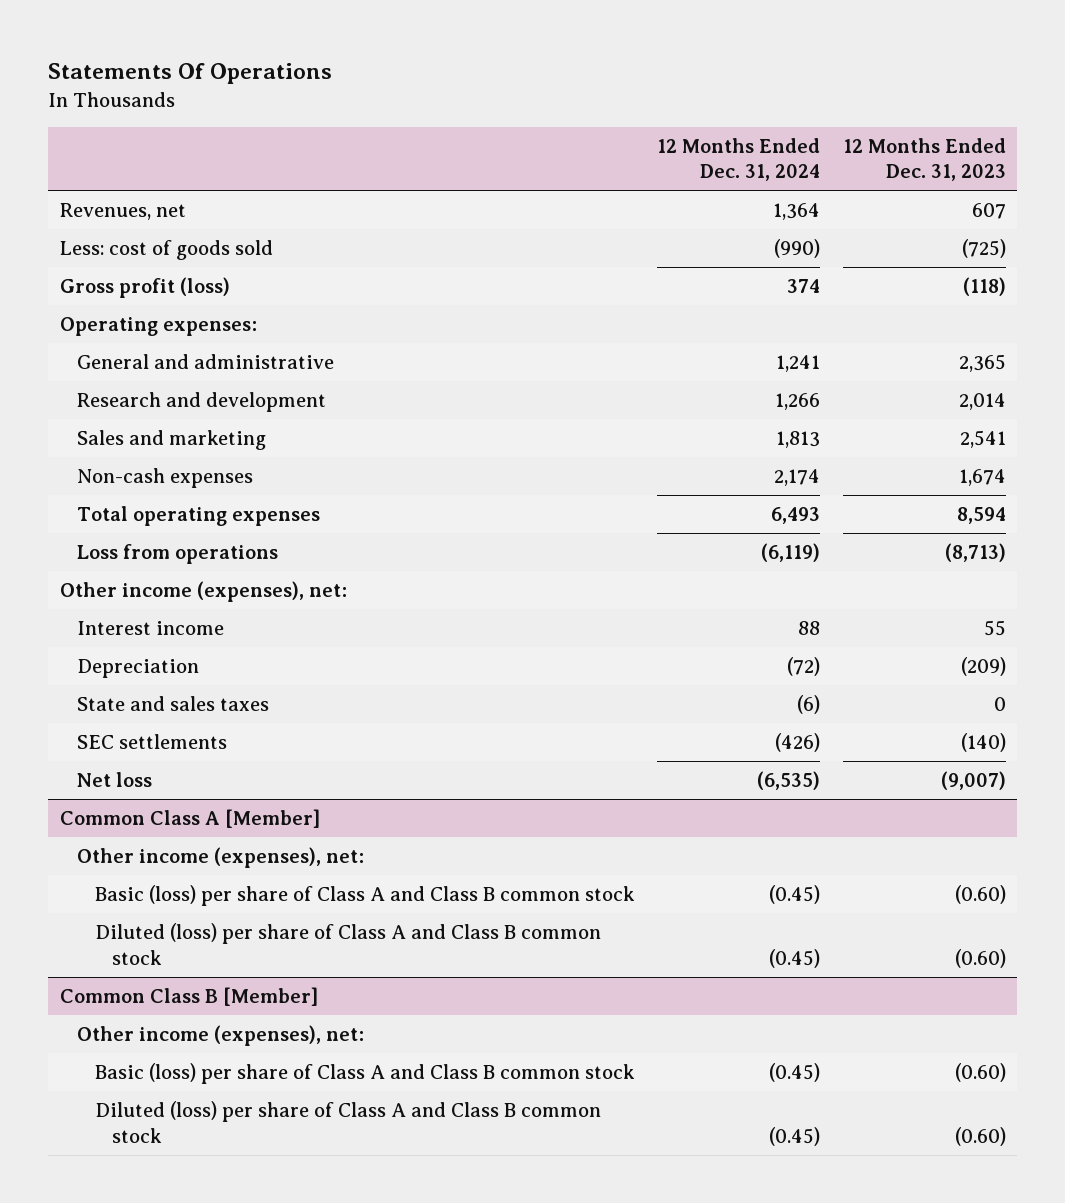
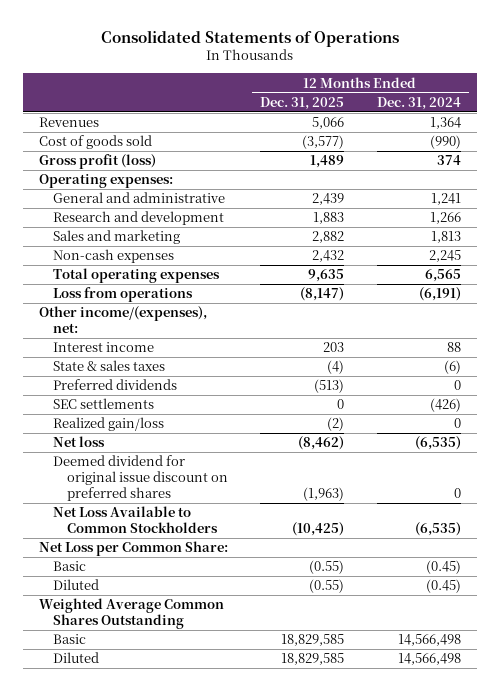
- Statements Of Operations
+ Consolidated Statements of Operations
- | 12 Months Ended Dec. 31, 2024 | 12 Months Ended Dec. 31, 2023
+ | 12 Months Ended Dec. 31, 2025 | 12 Months Ended Dec. 31, 2024
- Revenues, net | 1,364 | 607
- Less: cost of goods sold | (990) | (725)
+ Revenues | 5,066 | 1,364
+ Cost of goods sold | (3,577) | (990)
- Non-cash expenses | 2,174 | 1,674
- Total operating expenses | 6,493 | 8,594
- Loss from operations | (6,119) | (8,713)
- Other income (expenses), net:
+ Non-cash expenses | 2,432 | 2,245
+ Total operating expenses | 9,635 | 6,565
+ Loss from operations | (8,147) | (6,191)
+ Other income/(expenses), net:
- Depreciation | (72) | (209)
- State and sales taxes | (6) | 0
+ State & sales taxes | (4) | (6)
+ Preferred dividends | (513) | 0
+ Realized gain/loss | (2) | 0
- Common Class A [Member]
- Other income (expenses), net:
- Basic (loss) per share of Class A and Class B common stock | (0.45) | (0.60)
- Diluted (loss) per share of Class A and Class B common stock | (0.45) | (0.60)
- Common Class B [Member]
- Other income (expenses), net:
- Basic (loss) per share of Class A and Class B common stock | (0.45) | (0.60)
- Diluted (loss) per share of Class A and Class B common stock | (0.45) | (0.60)
+ Deemed dividend for original issue discount on preferred shares | (1,963) | 0
+ Net Loss Available to Common Stockholders | (10,425) | (6,535)
+ Net Loss per Common Share:
+ Basic | (0.55) | (0.45)
+ Diluted | (0.55) | (0.45)
+ Weighted Average Common Shares Outstanding
+ Basic | 18,829,585 | 14,566,498
+ Diluted | 18,829,585 | 14,566,498

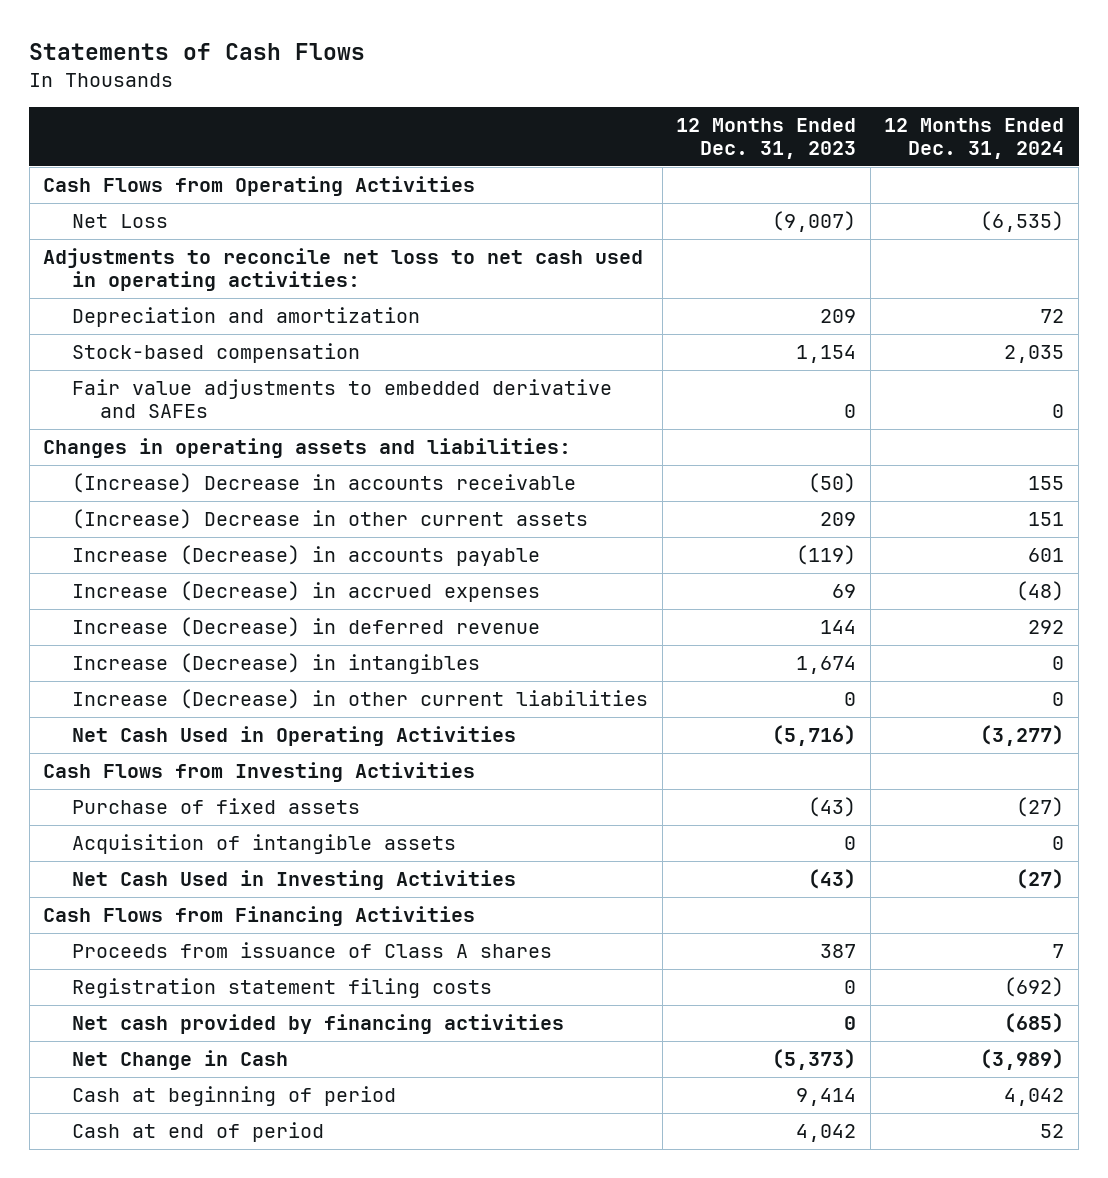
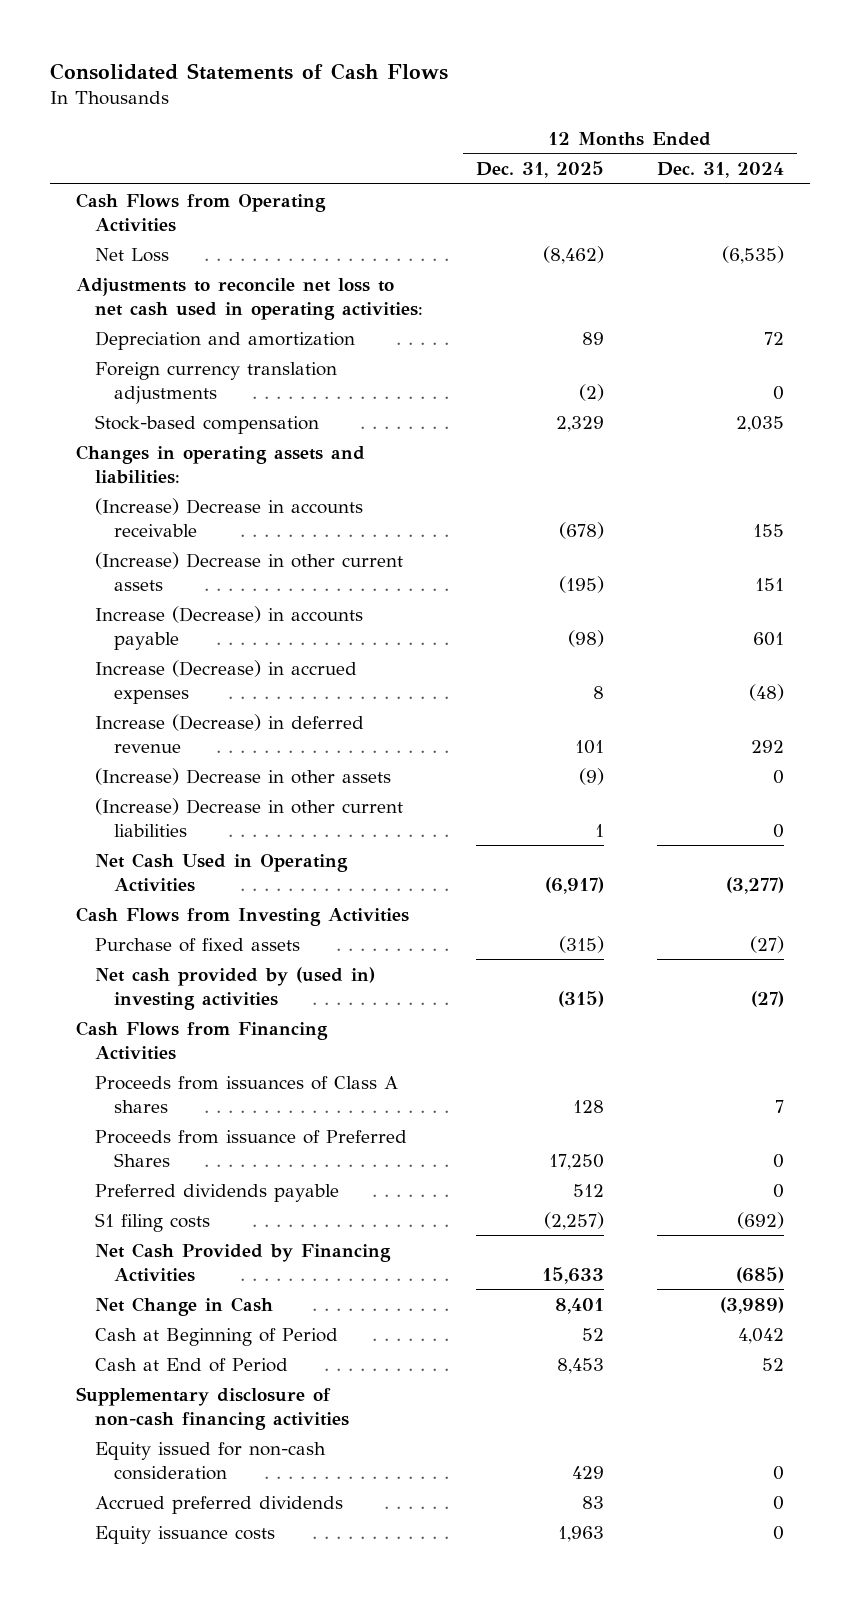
- Statements of Cash Flows
+ Consolidated Statements of Cash Flows
- | 12 Months Ended Dec. 31, 2023 | 12 Months Ended Dec. 31, 2024
+ | 12 Months Ended Dec. 31, 2025 | 12 Months Ended Dec. 31, 2024
+ Foreign currency translation adjustments | (2) | 0
- Fair value adjustments to embedded derivative and SAFEs | 0 | 0
- Increase (Decrease) in intangibles | 1,674 | 0
- Increase (Decrease) in other current liabilities | 0 | 0
+ (Increase) Decrease in other assets | (9) | 0
+ (Increase) Decrease in other current liabilities | 1 | 0
- Acquisition of intangible assets | 0 | 0
- Net Cash Used in Investing Activities | (43) | (27)
+ Net cash provided by (used in) investing activities | (315) | (27)
- Proceeds from issuance of Class A shares | 387 | 7
- Registration statement filing costs | 0 | (692)
- Net cash provided by financing activities | 0 | (685)
+ Proceeds from issuances of Class A shares | 128 | 7
+ Proceeds from issuance of Preferred Shares | 17,250 | 0
+ Preferred dividends payable | 512 | 0
+ S1 filing costs | (2,257) | (692)
+ Net Cash Provided by Financing Activities | 15,633 | (685)
- Cash at beginning of period | 9,414 | 4,042
- Cash at end of period | 4,042 | 52
+ Cash at Beginning of Period | 52 | 4,042
+ Cash at End of Period | 8,453 | 52
+ Supplementary disclosure of non-cash financing activities
+ Equity issued for non-cash consideration | 429 | 0
+ Accrued preferred dividends | 83 | 0
+ Equity issuance costs | 1,963 | 0

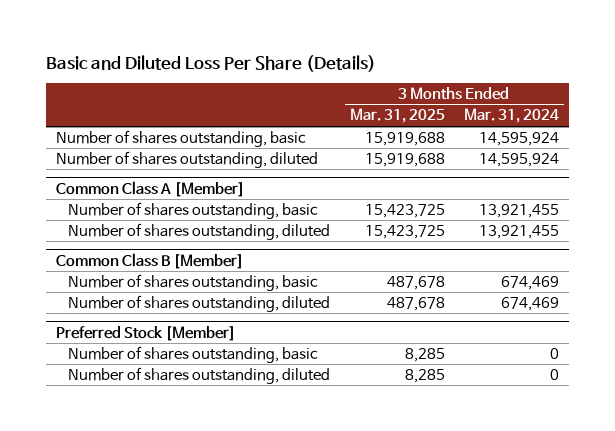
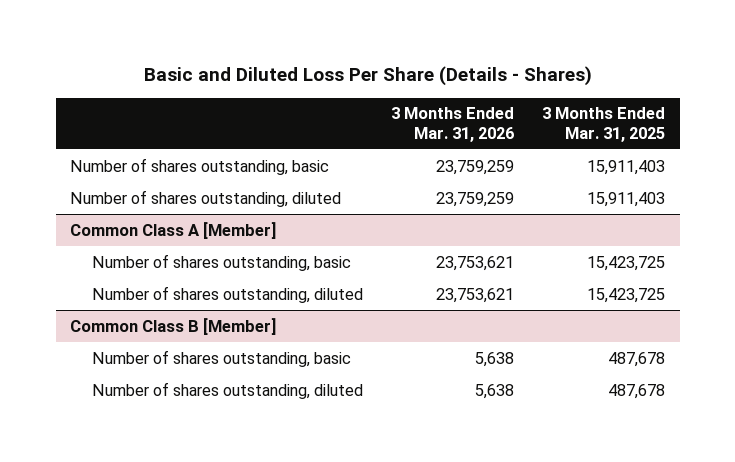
- Basic and Diluted Loss Per Share (Details)
+ Basic and Diluted Loss Per Share (Details - Shares)
- | 3 Months Ended Mar. 31, 2025 | 3 Months Ended Mar. 31, 2024
+ | 3 Months Ended Mar. 31, 2026 | 3 Months Ended Mar. 31, 2025
- Number of shares outstanding, basic | 15,919,688 | 14,595,924
- Number of shares outstanding, diluted | 15,919,688 | 14,595,924
+ Number of shares outstanding, basic | 23,759,259 | 15,911,403
+ Number of shares outstanding, diluted | 23,759,259 | 15,911,403
- Preferred Stock [Member]
- Number of shares outstanding, basic | 8,285 | 0
- Number of shares outstanding, diluted | 8,285 | 0

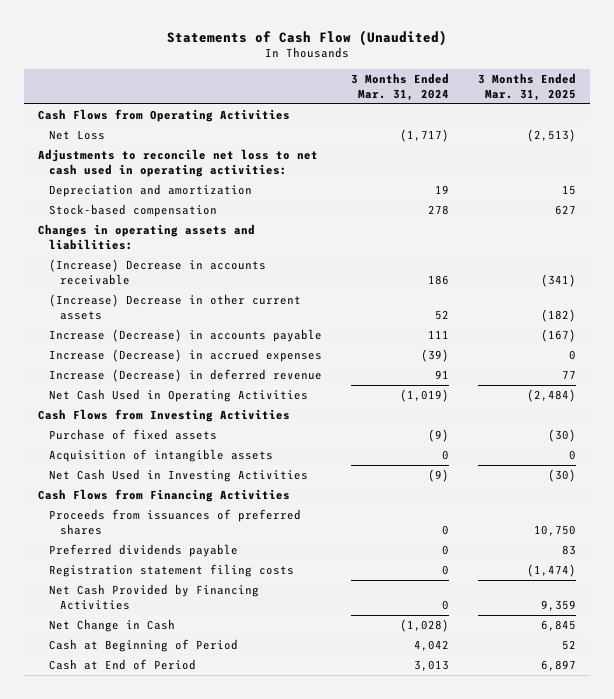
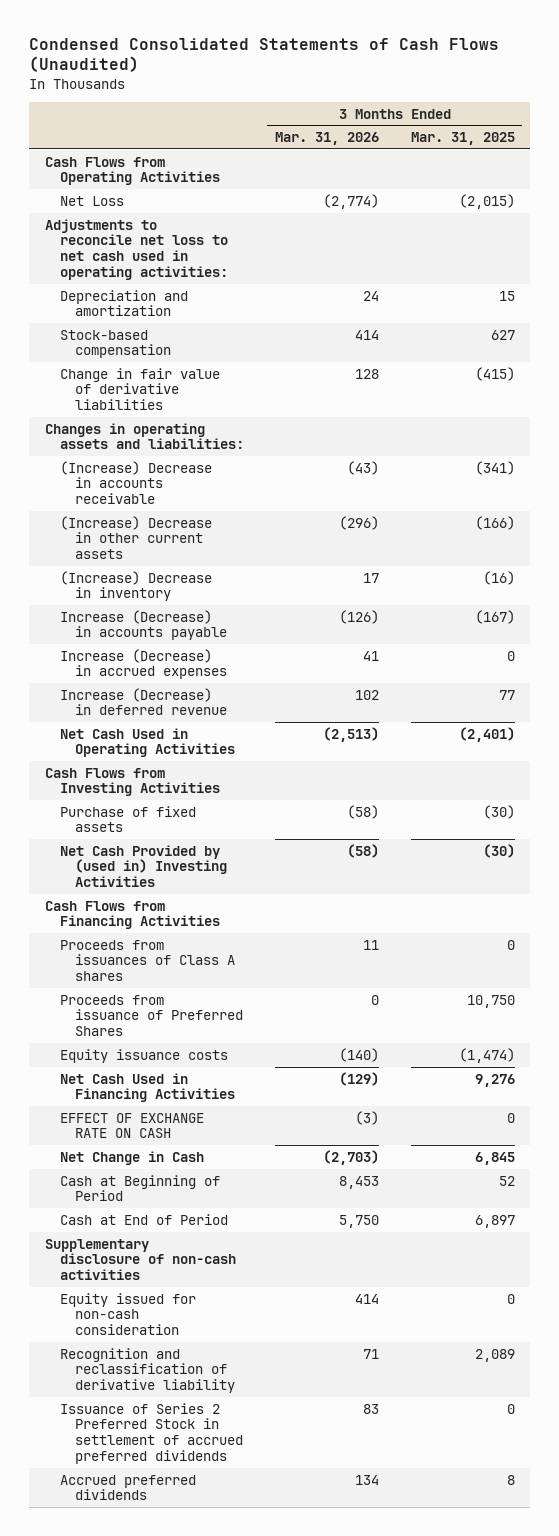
- Statements of Cash Flow (Unaudited)
+ Condensed Consolidated Statements of Cash Flows (Unaudited)
- | 3 Months Ended Mar. 31, 2024 | 3 Months Ended Mar. 31, 2025
+ | 3 Months Ended Mar. 31, 2026 | 3 Months Ended Mar. 31, 2025
- Net Loss | (1,717) | (2,513)
+ Net Loss | (2,774) | (2,015)
+ Change in fair value of derivative liabilities | 128 | (415)
- (Increase) Decrease in other current assets | 52 | (182)
+ (Increase) Decrease in other current assets | (296) | (166)
+ (Increase) Decrease in inventory | 17 | (16)
- Net Cash Used in Operating Activities | (1,019) | (2,484)
+ Net Cash Used in Operating Activities | (2,513) | (2,401)
- Acquisition of intangible assets | 0 | 0
- Net Cash Used in Investing Activities | (9) | (30)
+ Net Cash Provided by (used in) Investing Activities | (58) | (30)
- Proceeds from issuances of preferred shares | 0 | 10,750
- Preferred dividends payable | 0 | 83
- Registration statement filing costs | 0 | (1,474)
- Net Cash Provided by Financing Activities | 0 | 9,359
+ Proceeds from issuances of Class A shares | 11 | 0
+ Proceeds from issuance of Preferred Shares | 0 | 10,750
+ Equity issuance costs | (140) | (1,474)
+ Net Cash Used in Financing Activities | (129) | 9,276
+ EFFECT OF EXCHANGE RATE ON CASH | (3) | 0
+ Supplementary disclosure of non-cash activities
+ Equity issued for non-cash consideration | 414 | 0
+ Recognition and reclassification of derivative liability | 71 | 2,089
+ Issuance of Series 2 Preferred Stock in settlement of accrued preferred dividends | 83 | 0
+ Accrued preferred dividends | 134 | 8

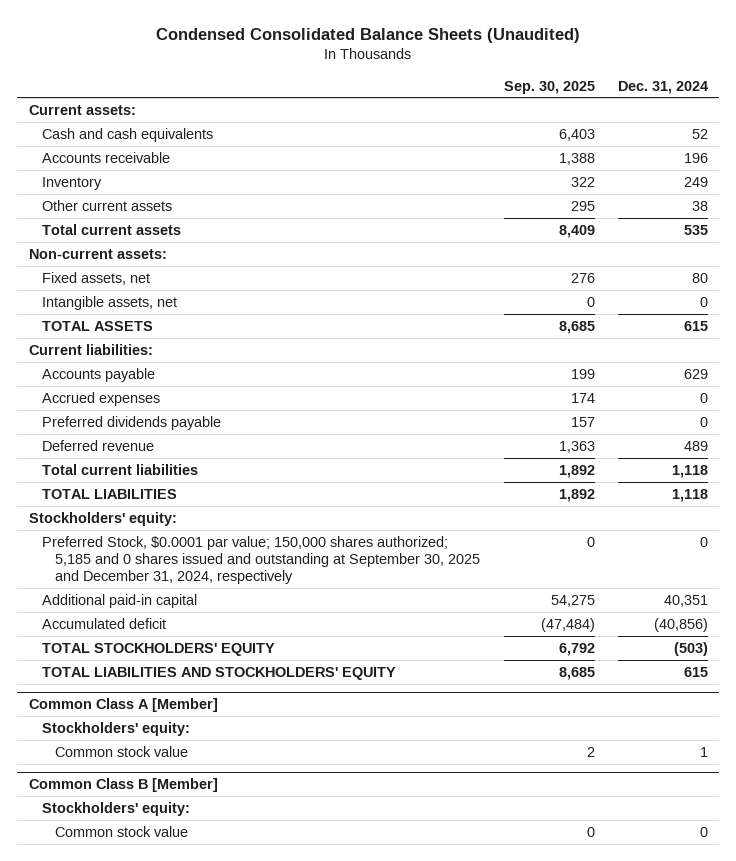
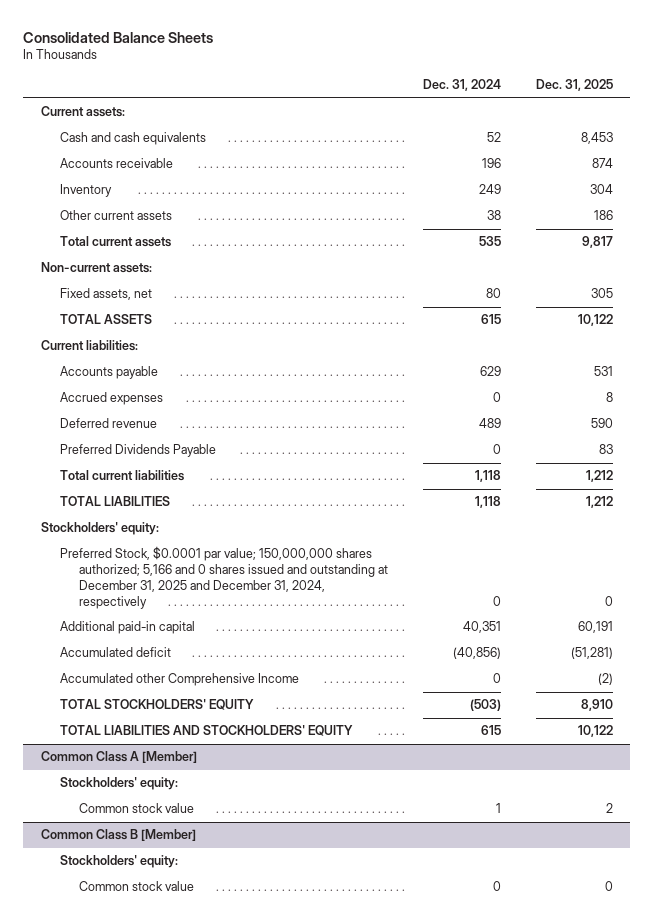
- Condensed Consolidated Balance Sheets (Unaudited)
+ Consolidated Balance Sheets
- | Sep. 30, 2025 | Dec. 31, 2024
+ | Dec. 31, 2024 | Dec. 31, 2025
- Intangible assets, net | 0 | 0
- Preferred dividends payable | 157 | 0
+ Preferred Dividends Payable | 0 | 83
- Preferred Stock, $0.0001 par value; 150,000 shares authorized; 5,185 and 0 shares issued and outstanding at September 30, 2025 and December 31, 2024, respectively | 0 | 0
+ Preferred Stock, $0.0001 par value; 150,000,000 shares authorized; 5,166 and 0 shares issued and outstanding at December 31, 2025 and December 31, 2024, respectively | 0 | 0
+ Accumulated other Comprehensive Income | 0 | (2)

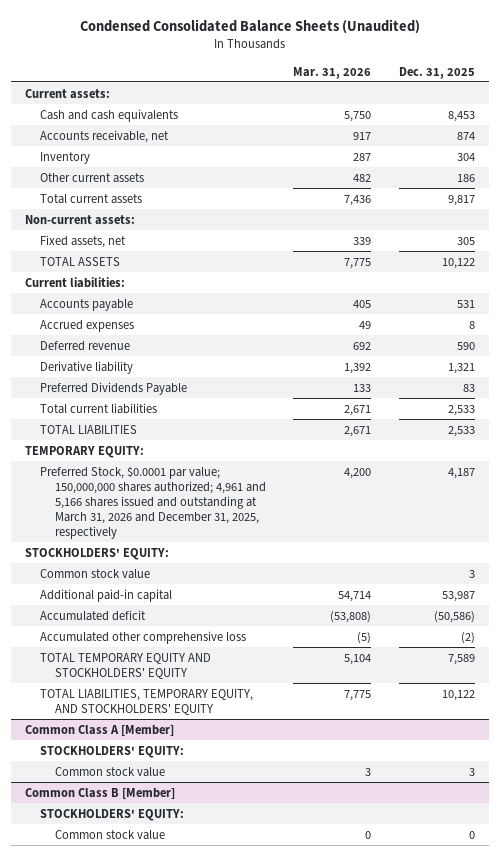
- Consolidated Balance Sheets
+ Condensed Consolidated Balance Sheets (Unaudited)
- | Dec. 31, 2024 | Dec. 31, 2025
+ | Mar. 31, 2026 | Dec. 31, 2025
- Accounts receivable | 196 | 874
+ Accounts receivable, net | 917 | 874
+ Derivative liability | 1,392 | 1,321
- Total current liabilities | 1,118 | 1,212
- TOTAL LIABILITIES | 1,118 | 1,212
- Stockholders' equity:
- Preferred Stock, $0.0001 par value; 150,000,000 shares authorized; 5,166 and 0 shares issued and outstanding at December 31, 2025 and December 31, 2024, respectively | 0 | 0
- Additional paid-in capital | 40,351 | 60,191
- Accumulated deficit | (40,856) | (51,281)
- Accumulated other Comprehensive Income | 0 | (2)
- TOTAL STOCKHOLDERS' EQUITY | (503) | 8,910
- TOTAL LIABILITIES AND STOCKHOLDERS' EQUITY | 615 | 10,122
+ Total current liabilities | 2,671 | 2,533
+ TOTAL LIABILITIES | 2,671 | 2,533
+ TEMPORARY EQUITY:
+ Preferred Stock, $0.0001 par value; 150,000,000 shares authorized; 4,961 and 5,166 shares issued and outstanding at March 31, 2026 and December 31, 2025, respectively | 4,200 | 4,187
+ STOCKHOLDERS' EQUITY:
+ Common stock value | | 3
+ Additional paid-in capital | 54,714 | 53,987
+ Accumulated deficit | (53,808) | (50,586)
+ Accumulated other comprehensive loss | (5) | (2)
+ TOTAL TEMPORARY EQUITY AND STOCKHOLDERS' EQUITY | 5,104 | 7,589
+ TOTAL LIABILITIES, TEMPORARY EQUITY, AND STOCKHOLDERS' EQUITY | 7,775 | 10,122
@ Common Class A [Member]
- Stockholders' equity:
- Common stock value | 1 | 2
+ STOCKHOLDERS' EQUITY:
+ Common stock value | 3 | 3
@ Common Class B [Member]
- Stockholders' equity:
+ STOCKHOLDERS' EQUITY:

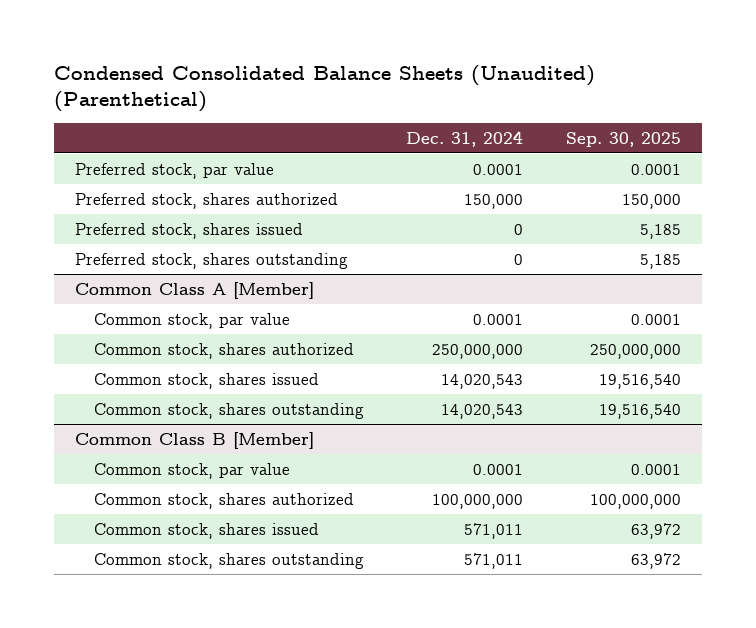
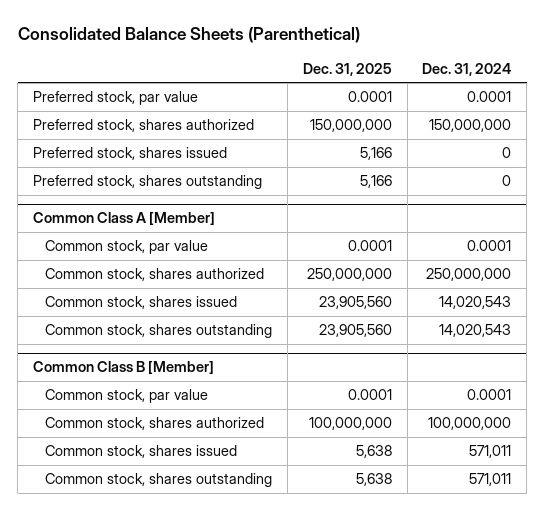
- Condensed Consolidated Balance Sheets (Unaudited) (Parenthetical)
+ Consolidated Balance Sheets (Parenthetical)
- | Dec. 31, 2024 | Sep. 30, 2025
+ | Dec. 31, 2025 | Dec. 31, 2024
- Preferred stock, shares authorized | 150,000 | 150,000
+ Preferred stock, shares authorized | 150,000,000 | 150,000,000

